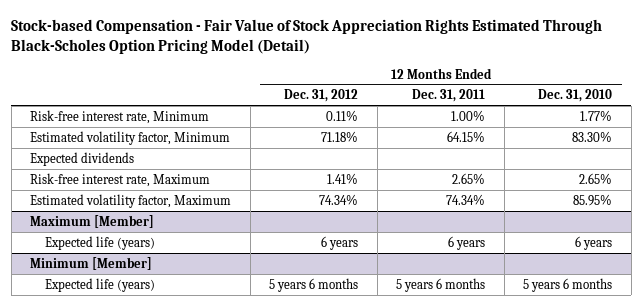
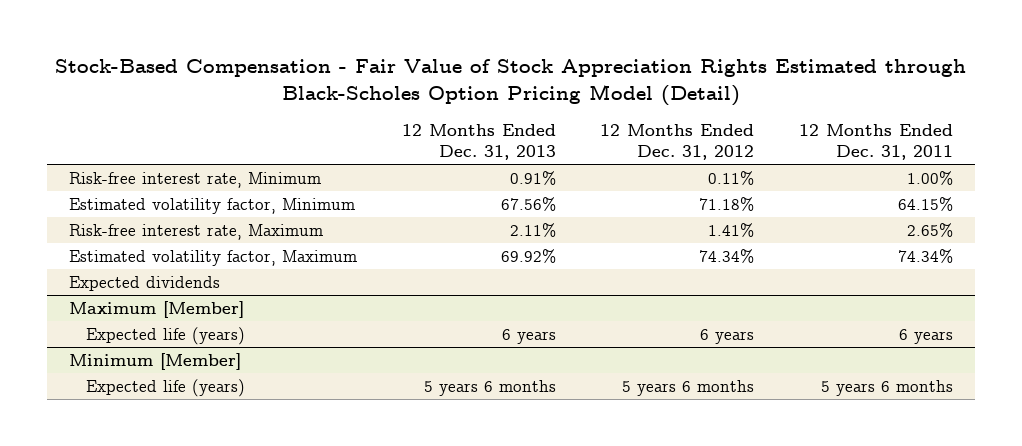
- Stock-based Compensation - Fair Value of Stock Appreciation Rights Estimated Through Black-Scholes Option Pricing Model (Detail)
+ Stock-Based Compensation - Fair Value of Stock Appreciation Rights Estimated through Black-Scholes Option Pricing Model (Detail)
- | 12 Months Ended Dec. 31, 2012 | 12 Months Ended Dec. 31, 2011 | 12 Months Ended Dec. 31, 2010
+ | 12 Months Ended Dec. 31, 2013 | 12 Months Ended Dec. 31, 2012 | 12 Months Ended Dec. 31, 2011
moved down: Expected dividends

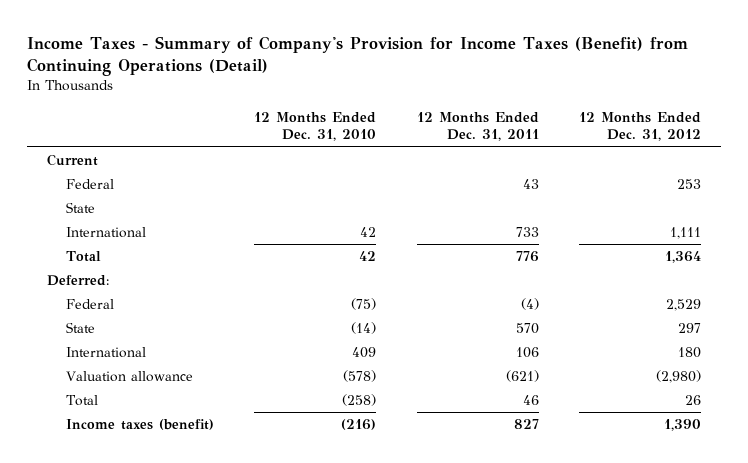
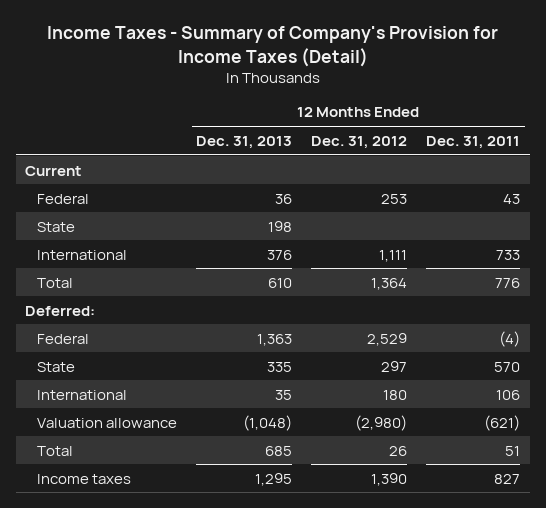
- Income Taxes - Summary of Company's Provision for Income Taxes (Benefit) from Continuing Operations (Detail)
+ Income Taxes - Summary of Company's Provision for Income Taxes (Detail)
- | 12 Months Ended Dec. 31, 2010 | 12 Months Ended Dec. 31, 2011 | 12 Months Ended Dec. 31, 2012
+ | 12 Months Ended Dec. 31, 2013 | 12 Months Ended Dec. 31, 2012 | 12 Months Ended Dec. 31, 2011
- Total | (258) | 46 | 26
- Income taxes (benefit) | (216) | 827 | 1,390
+ Total | 685 | 26 | 51
+ Income taxes | 1,295 | 1,390 | 827

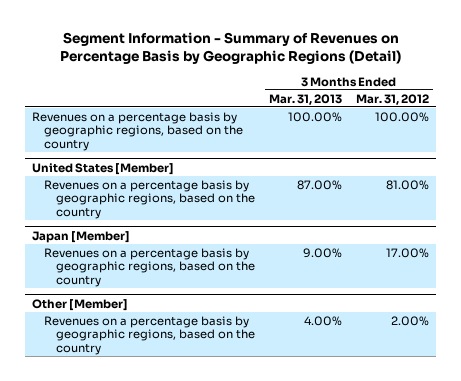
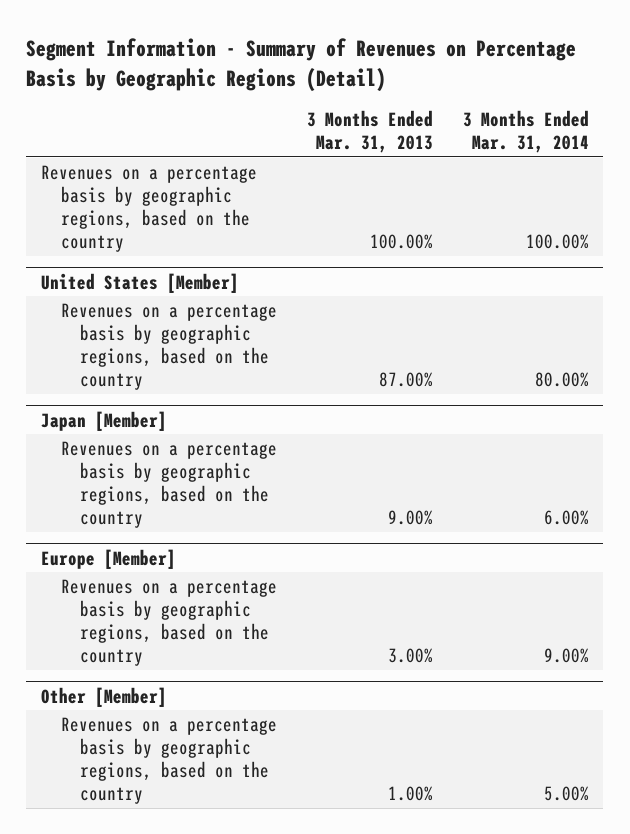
- | 3 Months Ended Mar. 31, 2013 | 3 Months Ended Mar. 31, 2012
+ | 3 Months Ended Mar. 31, 2013 | 3 Months Ended Mar. 31, 2014
+ Europe [Member]
+ Revenues on a percentage basis by geographic regions, based on the country | 3.00% | 9.00%
@ Other [Member]
- Revenues on a percentage basis by geographic regions, based on the country | 4.00% | 2.00%
+ Revenues on a percentage basis by geographic regions, based on the country | 1.00% | 5.00%

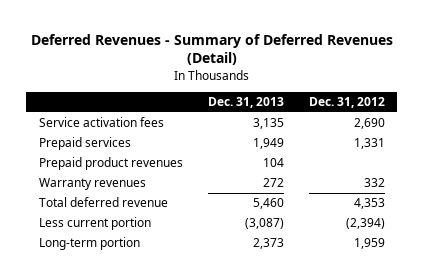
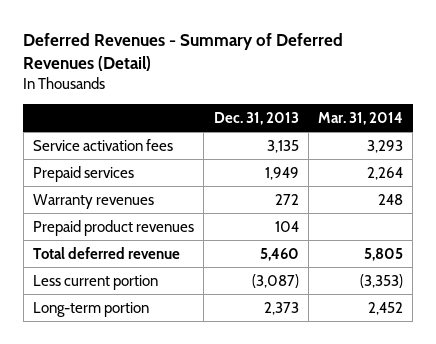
- | Dec. 31, 2013 | Dec. 31, 2012
+ | Dec. 31, 2013 | Mar. 31, 2014
moved down: Prepaid product revenues | 104 |

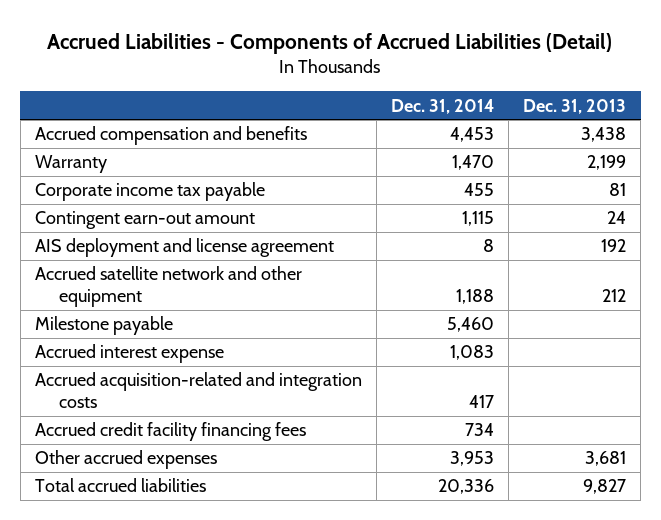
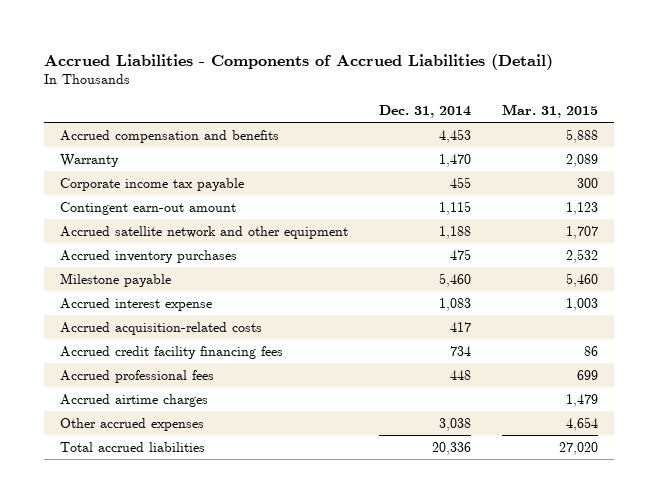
- | Dec. 31, 2014 | Dec. 31, 2013
+ | Dec. 31, 2014 | Mar. 31, 2015
- AIS deployment and license agreement | 8 | 192
+ Accrued inventory purchases | 475 | 2,532
- Accrued acquisition-related and integration costs | 417 |
+ Accrued acquisition-related costs | 417 |
- Other accrued expenses | 3,953 | 3,681
+ Accrued professional fees | 448 | 699
+ Accrued airtime charges | | 1,479
+ Other accrued expenses | 3,038 | 4,654

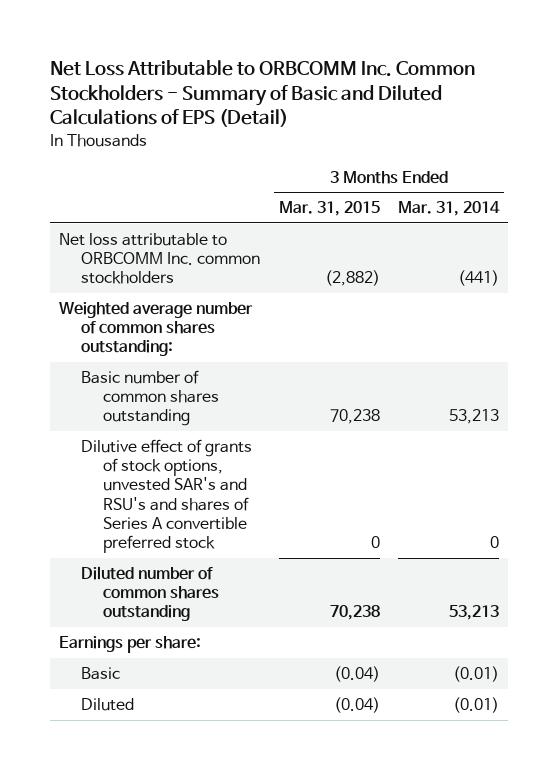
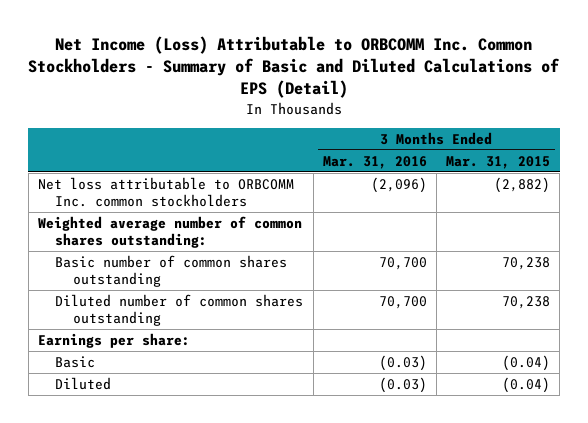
- Net Loss Attributable to ORBCOMM Inc. Common Stockholders - Summary of Basic and Diluted Calculations of EPS (Detail)
+ Net Income (Loss) Attributable to ORBCOMM Inc. Common Stockholders - Summary of Basic and Diluted Calculations of EPS (Detail)
- | 3 Months Ended Mar. 31, 2015 | 3 Months Ended Mar. 31, 2014
+ | 3 Months Ended Mar. 31, 2016 | 3 Months Ended Mar. 31, 2015
- Dilutive effect of grants of stock options, unvested SAR's and RSU's and shares of Series A convertible preferred stock | 0 | 0

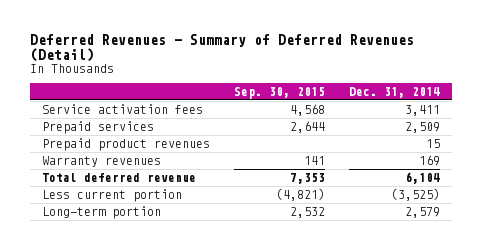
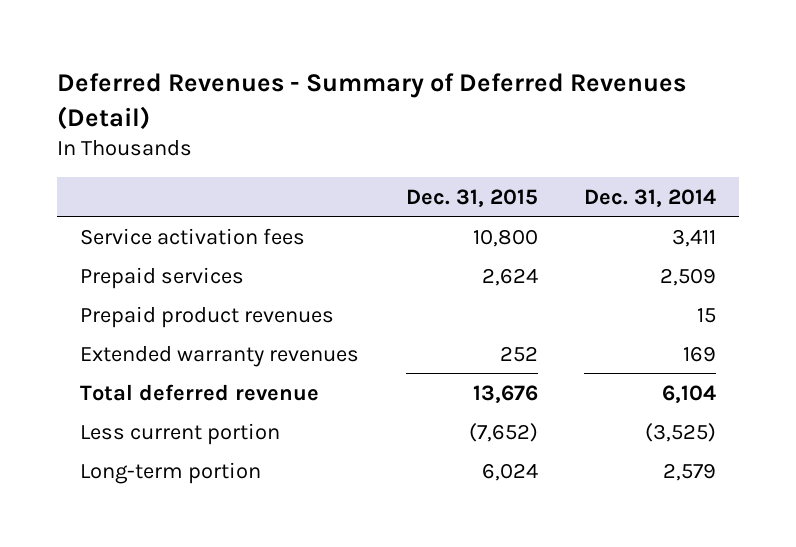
- | Sep. 30, 2015 | Dec. 31, 2014
+ | Dec. 31, 2015 | Dec. 31, 2014
- Warranty revenues | 141 | 169
+ Extended warranty revenues | 252 | 169

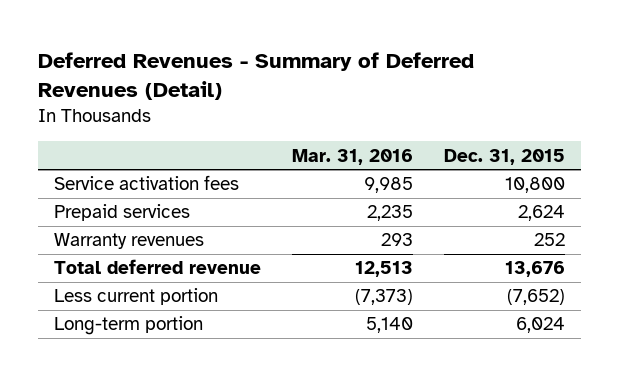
- | Dec. 31, 2015 | Dec. 31, 2014
+ | Mar. 31, 2016 | Dec. 31, 2015
- Prepaid product revenues | | 15
- Extended warranty revenues | 252 | 169
+ Warranty revenues | 293 | 252

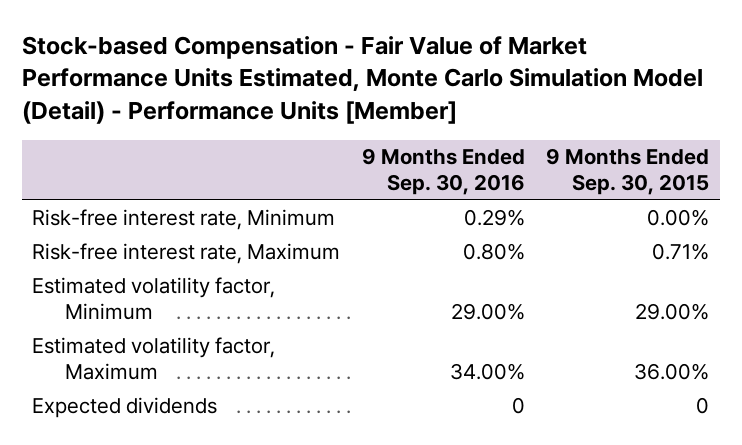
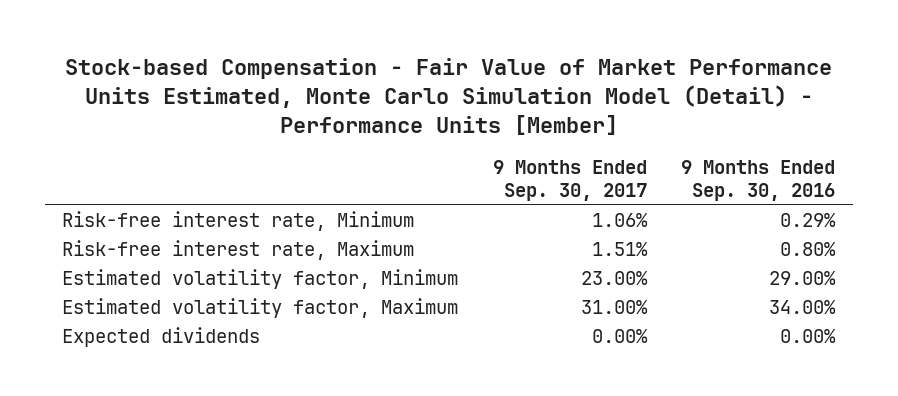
- | 9 Months Ended Sep. 30, 2016 | 9 Months Ended Sep. 30, 2015
+ | 9 Months Ended Sep. 30, 2017 | 9 Months Ended Sep. 30, 2016
- Expected dividends | 0 | 0
+ Expected dividends | 0.00% | 0.00%

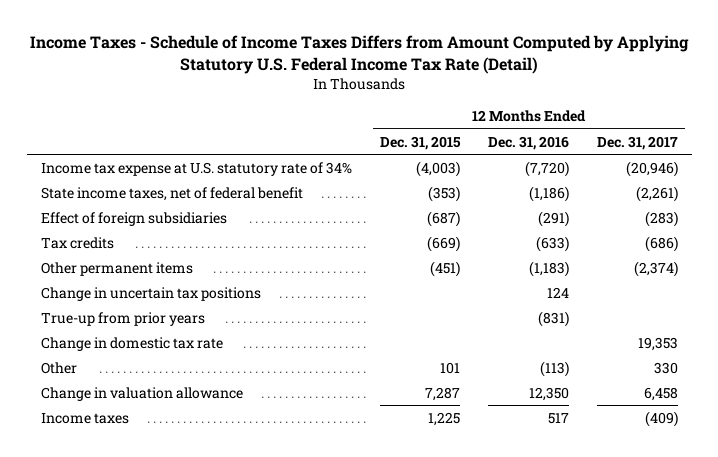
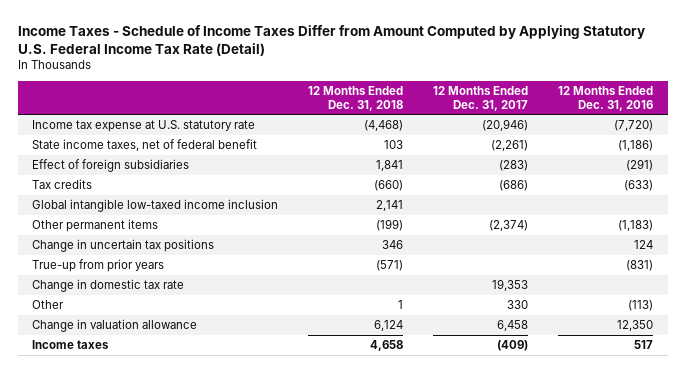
- Income Taxes - Schedule of Income Taxes Differs from Amount Computed by Applying Statutory U.S. Federal Income Tax Rate (Detail)
+ Income Taxes - Schedule of Income Taxes Differ from Amount Computed by Applying Statutory U.S. Federal Income Tax Rate (Detail)
- | 12 Months Ended Dec. 31, 2015 | 12 Months Ended Dec. 31, 2016 | 12 Months Ended Dec. 31, 2017
+ | 12 Months Ended Dec. 31, 2018 | 12 Months Ended Dec. 31, 2017 | 12 Months Ended Dec. 31, 2016
- Income tax expense at U.S. statutory rate of 34% | (4,003) | (7,720) | (20,946)
+ Income tax expense at U.S. statutory rate | (4,468) | (20,946) | (7,720)
+ Global intangible low-taxed income inclusion | 2,141 | |

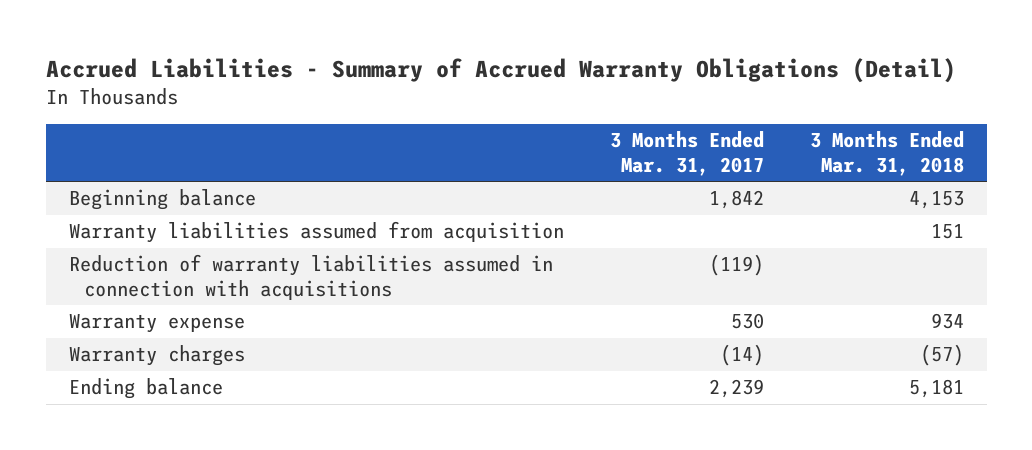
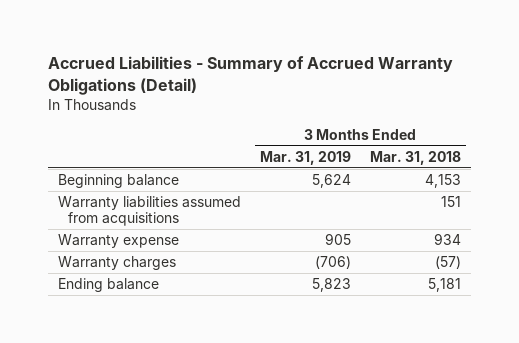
- | 3 Months Ended Mar. 31, 2017 | 3 Months Ended Mar. 31, 2018
+ | 3 Months Ended Mar. 31, 2019 | 3 Months Ended Mar. 31, 2018
- Warranty liabilities assumed from acquisition | | 151
- Reduction of warranty liabilities assumed in connection with acquisitions | (119) |
+ Warranty liabilities assumed from acquisitions | | 151

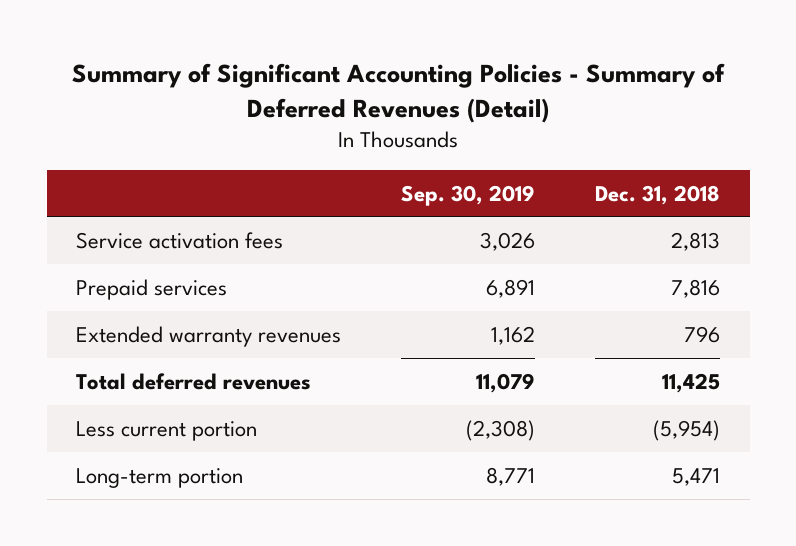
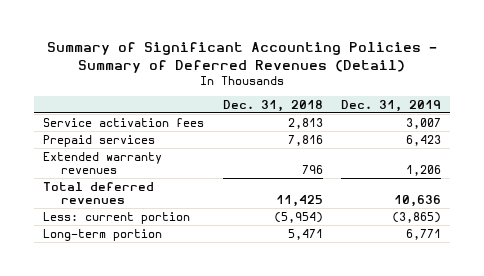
- | Sep. 30, 2019 | Dec. 31, 2018
+ | Dec. 31, 2018 | Dec. 31, 2019
- Less current portion | (2,308) | (5,954)
+ Less: current portion | (5,954) | (3,865)

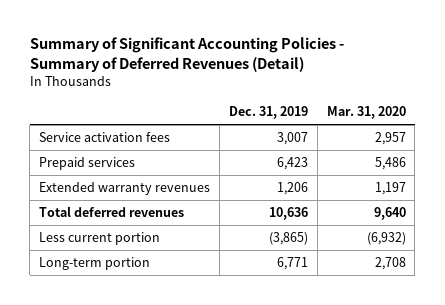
- | Dec. 31, 2018 | Dec. 31, 2019
+ | Dec. 31, 2019 | Mar. 31, 2020
- Less: current portion | (5,954) | (3,865)
+ Less current portion | (3,865) | (6,932)

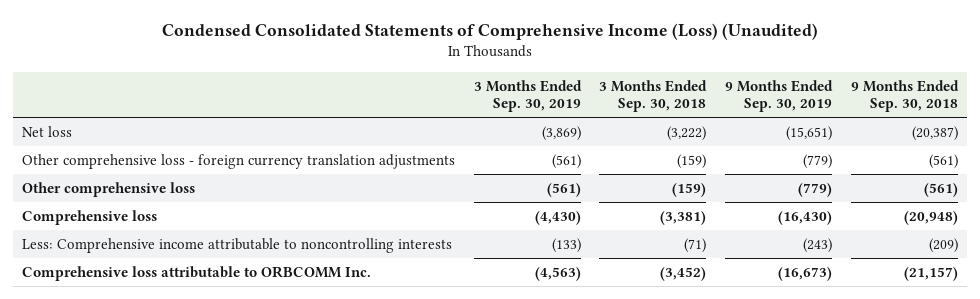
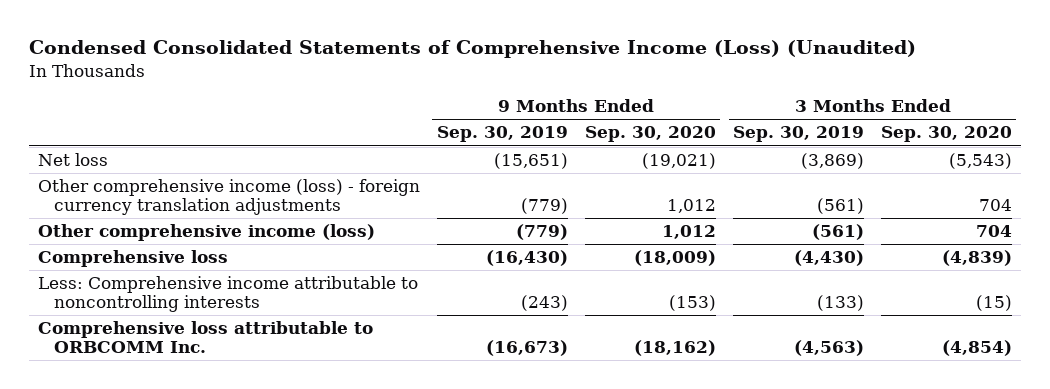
- | 3 Months Ended Sep. 30, 2019 | 3 Months Ended Sep. 30, 2018 | 9 Months Ended Sep. 30, 2019 | 9 Months Ended Sep. 30, 2018
+ | 9 Months Ended Sep. 30, 2019 | 9 Months Ended Sep. 30, 2020 | 3 Months Ended Sep. 30, 2019 | 3 Months Ended Sep. 30, 2020
- Other comprehensive loss - foreign currency translation adjustments | (561) | (159) | (779) | (561)
- Other comprehensive loss | (561) | (159) | (779) | (561)
+ Other comprehensive income (loss) - foreign currency translation adjustments | (779) | 1,012 | (561) | 704
+ Other comprehensive income (loss) | (779) | 1,012 | (561) | 704

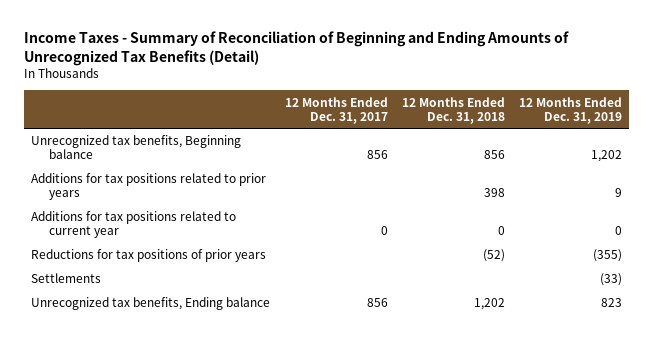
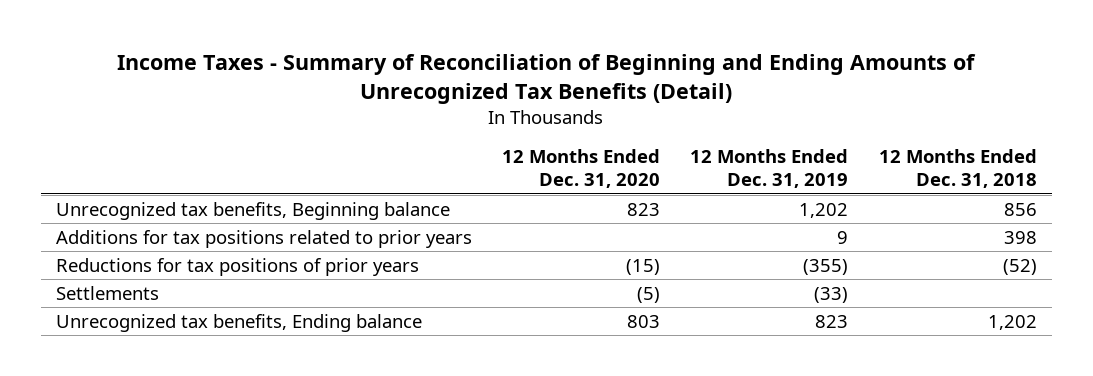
- | 12 Months Ended Dec. 31, 2017 | 12 Months Ended Dec. 31, 2018 | 12 Months Ended Dec. 31, 2019
+ | 12 Months Ended Dec. 31, 2020 | 12 Months Ended Dec. 31, 2019 | 12 Months Ended Dec. 31, 2018
- Additions for tax positions related to current year | 0 | 0 | 0

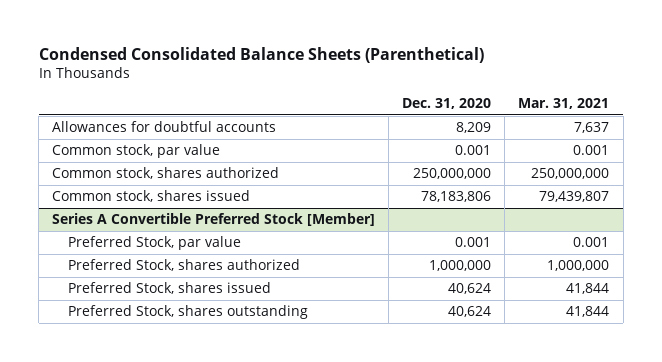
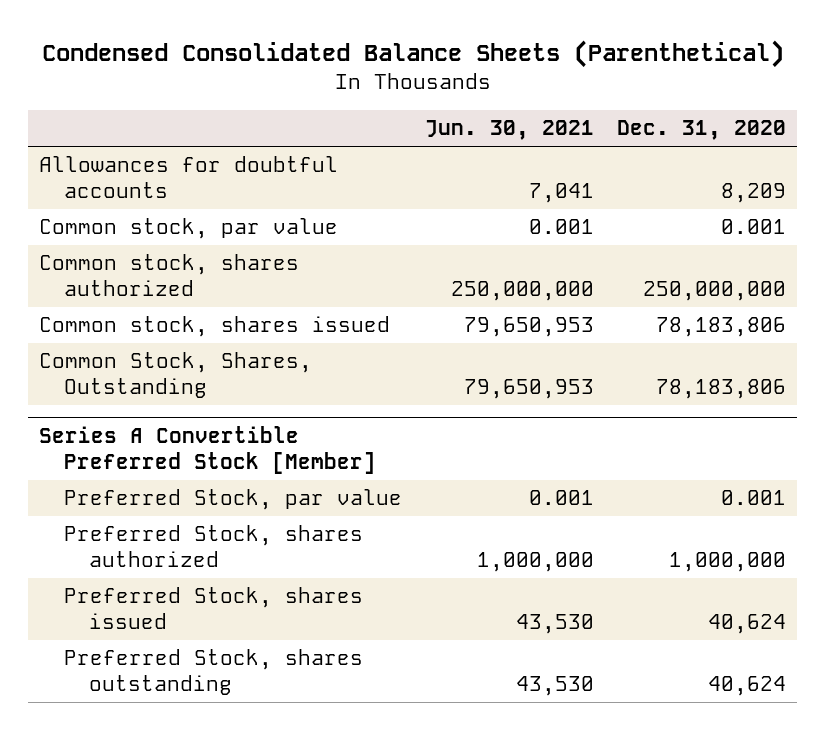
- | Dec. 31, 2020 | Mar. 31, 2021
+ | Jun. 30, 2021 | Dec. 31, 2020
+ Common Stock, Shares, Outstanding | 79,650,953 | 78,183,806

